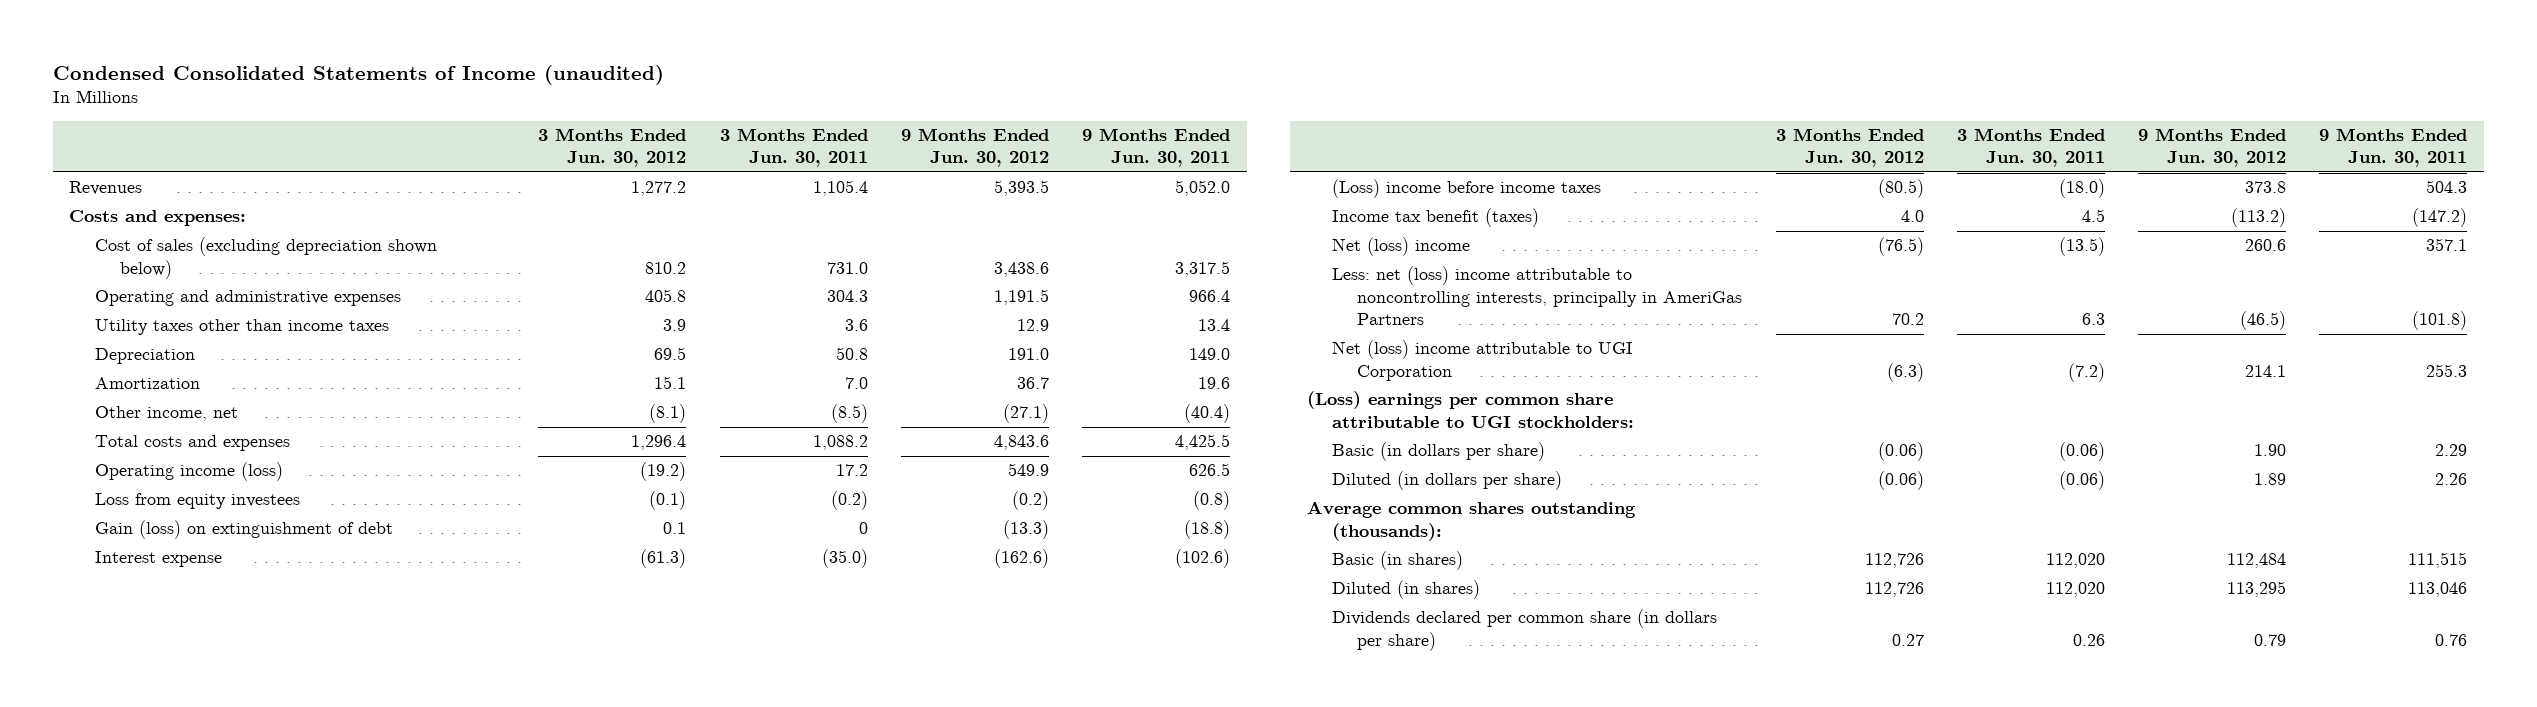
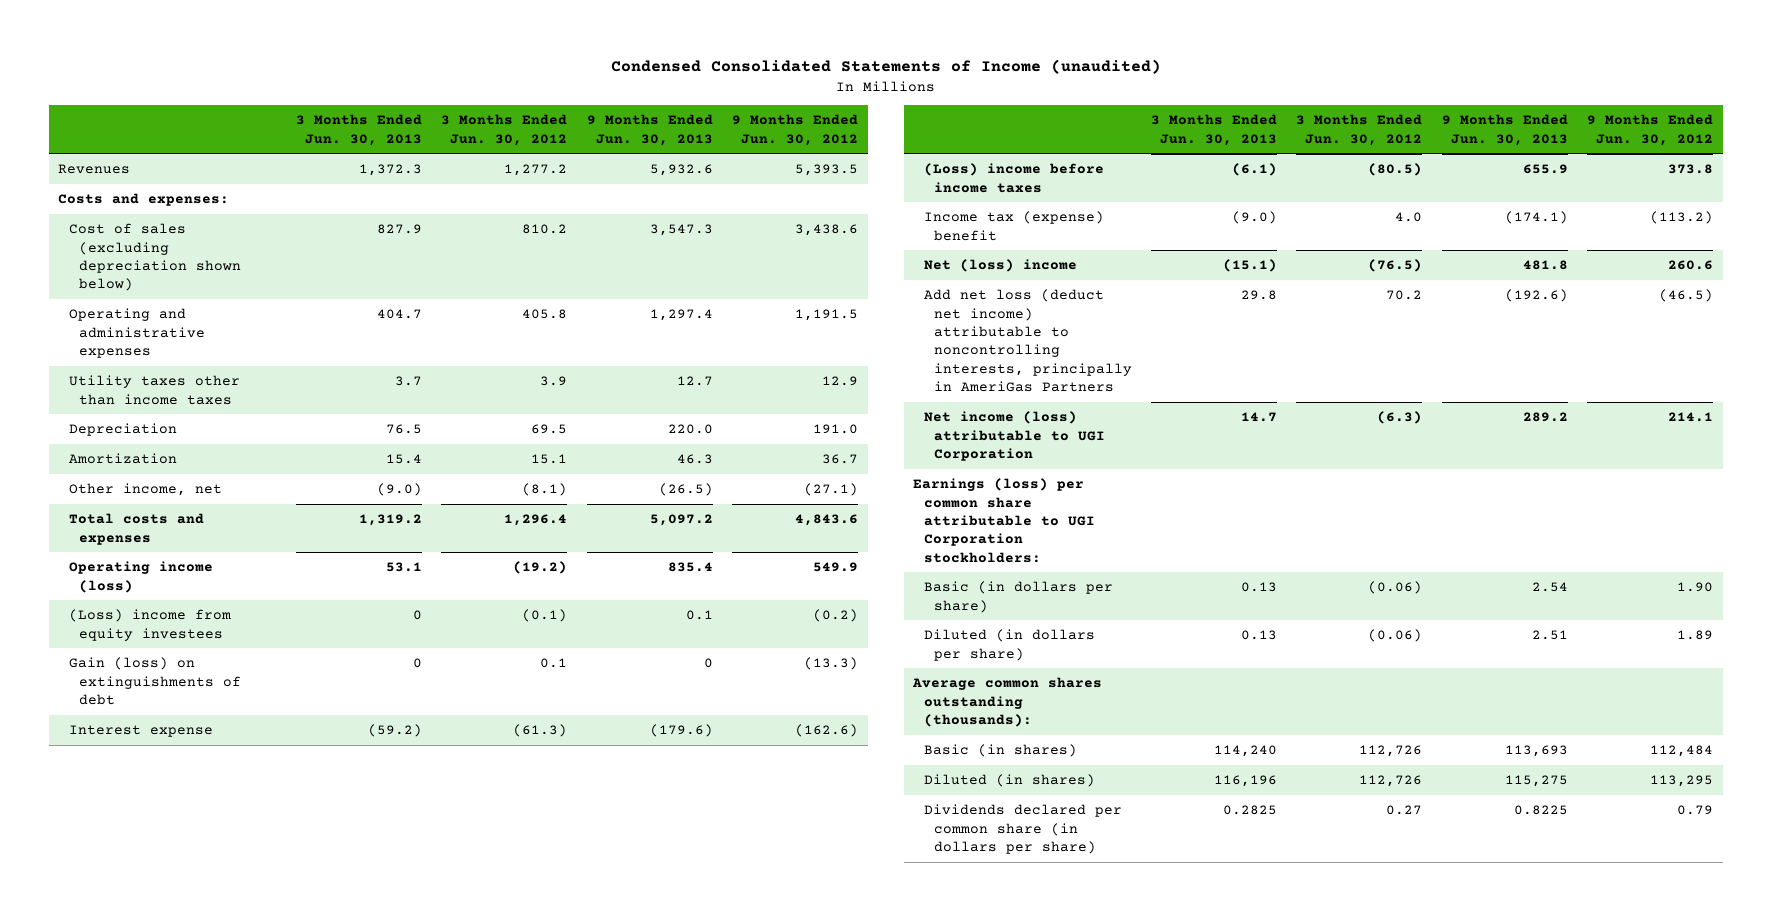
- | 3 Months Ended Jun. 30, 2012 | 3 Months Ended Jun. 30, 2011 | 9 Months Ended Jun. 30, 2012 | 9 Months Ended Jun. 30, 2011
+ | 3 Months Ended Jun. 30, 2013 | 3 Months Ended Jun. 30, 2012 | 9 Months Ended Jun. 30, 2013 | 9 Months Ended Jun. 30, 2012
- Loss from equity investees | (0.1) | (0.2) | (0.2) | (0.8)
- Gain (loss) on extinguishment of debt | 0.1 | 0 | (13.3) | (18.8)
+ (Loss) income from equity investees | 0 | (0.1) | 0.1 | (0.2)
+ Gain (loss) on extinguishments of debt | 0 | 0.1 | 0 | (13.3)
- Income tax benefit (taxes) | 4.0 | 4.5 | (113.2) | (147.2)
+ Income tax (expense) benefit | (9.0) | 4.0 | (174.1) | (113.2)
- Less: net (loss) income attributable to noncontrolling interests, principally in AmeriGas Partners | 70.2 | 6.3 | (46.5) | (101.8)
- Net (loss) income attributable to UGI Corporation | (6.3) | (7.2) | 214.1 | 255.3
- (Loss) earnings per common share attributable to UGI stockholders:
+ Add net loss (deduct net income) attributable to noncontrolling interests, principally in AmeriGas Partners | 29.8 | 70.2 | (192.6) | (46.5)
+ Net income (loss) attributable to UGI Corporation | 14.7 | (6.3) | 289.2 | 214.1
+ Earnings (loss) per common share attributable to UGI Corporation stockholders:

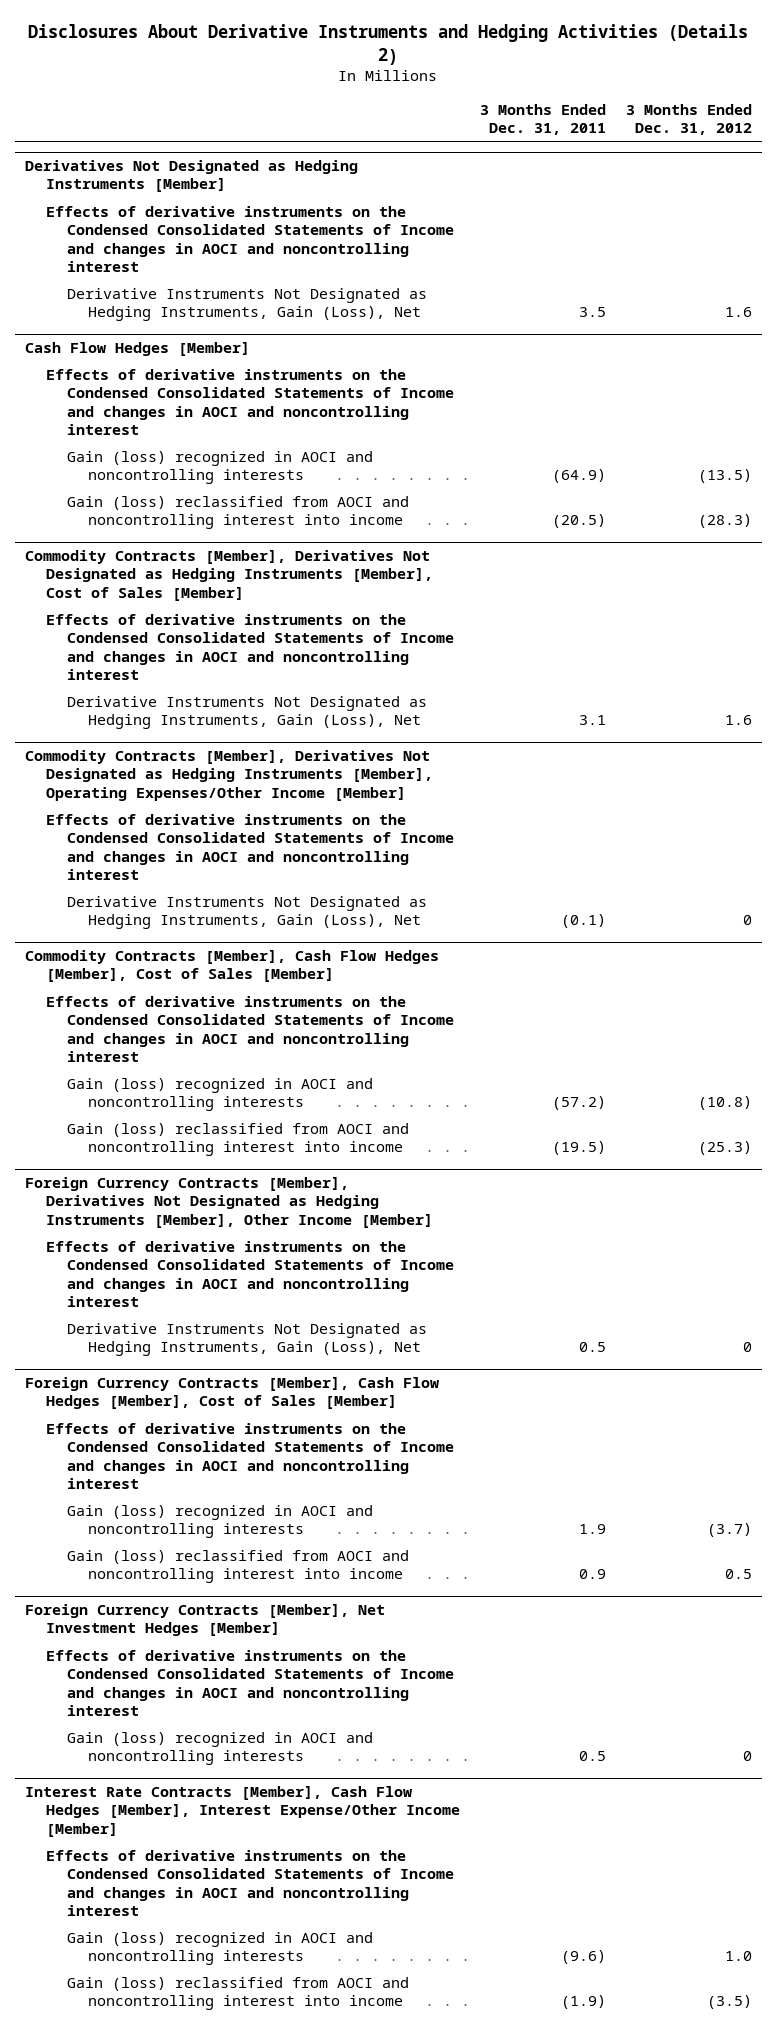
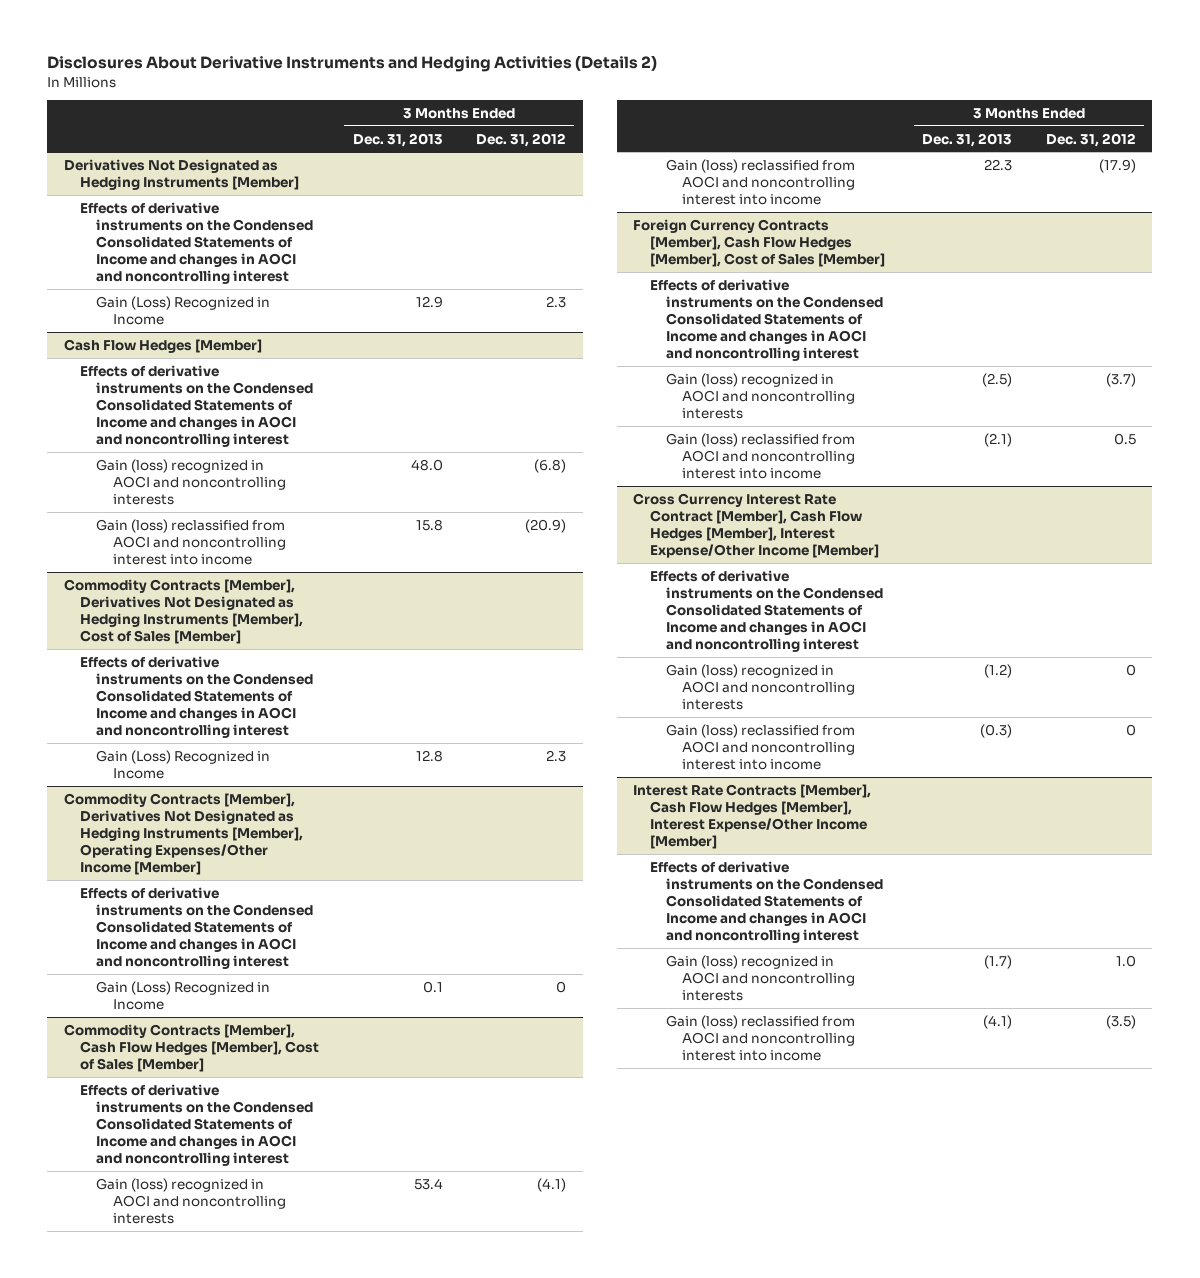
- | 3 Months Ended Dec. 31, 2011 | 3 Months Ended Dec. 31, 2012
+ | 3 Months Ended Dec. 31, 2013 | 3 Months Ended Dec. 31, 2012
@ Derivatives Not Designated as Hedging Instruments [Member]
- Derivative Instruments Not Designated as Hedging Instruments, Gain (Loss), Net | 3.5 | 1.6
+ Gain (Loss) Recognized in Income | 12.9 | 2.3
@ Cash Flow Hedges [Member]
- Gain (loss) recognized in AOCI and noncontrolling interests | (64.9) | (13.5)
- Gain (loss) reclassified from AOCI and noncontrolling interest into income | (20.5) | (28.3)
+ Gain (loss) recognized in AOCI and noncontrolling interests | 48.0 | (6.8)
+ Gain (loss) reclassified from AOCI and noncontrolling interest into income | 15.8 | (20.9)
@ Commodity Contracts [Member], Derivatives Not Designated as Hedging Instruments [Member], Cost of Sales [Member]
- Derivative Instruments Not Designated as Hedging Instruments, Gain (Loss), Net | 3.1 | 1.6
+ Gain (Loss) Recognized in Income | 12.8 | 2.3
@ Commodity Contracts [Member], Derivatives Not Designated as Hedging Instruments [Member], Operating Expenses/Other Income [Member]
- Derivative Instruments Not Designated as Hedging Instruments, Gain (Loss), Net | (0.1) | 0
+ Gain (Loss) Recognized in Income | 0.1 | 0
@ Commodity Contracts [Member], Cash Flow Hedges [Member], Cost of Sales [Member]
- Gain (loss) recognized in AOCI and noncontrolling interests | (57.2) | (10.8)
- Gain (loss) reclassified from AOCI and noncontrolling interest into income | (19.5) | (25.3)
- Foreign Currency Contracts [Member], Derivatives Not Designated as Hedging Instruments [Member], Other Income [Member]
- Effects of derivative instruments on the Condensed Consolidated Statements of Income and changes in AOCI and noncontrolling interest
- Derivative Instruments Not Designated as Hedging Instruments, Gain (Loss), Net | 0.5 | 0
@ Commodity Contracts [Member], Cash Flow Hedges [Member], Cost of Sales [Member]
+ Gain (loss) recognized in AOCI and noncontrolling interests | 53.4 | (4.1)
+ Gain (loss) reclassified from AOCI and noncontrolling interest into income | 22.3 | (17.9)
- Foreign Currency Contracts [Member], Net Investment Hedges [Member]
+ Cross Currency Interest Rate Contract [Member], Cash Flow Hedges [Member], Interest Expense/Other Income [Member]
+ Gain (loss) reclassified from AOCI and noncontrolling interest into income | (0.3) | 0

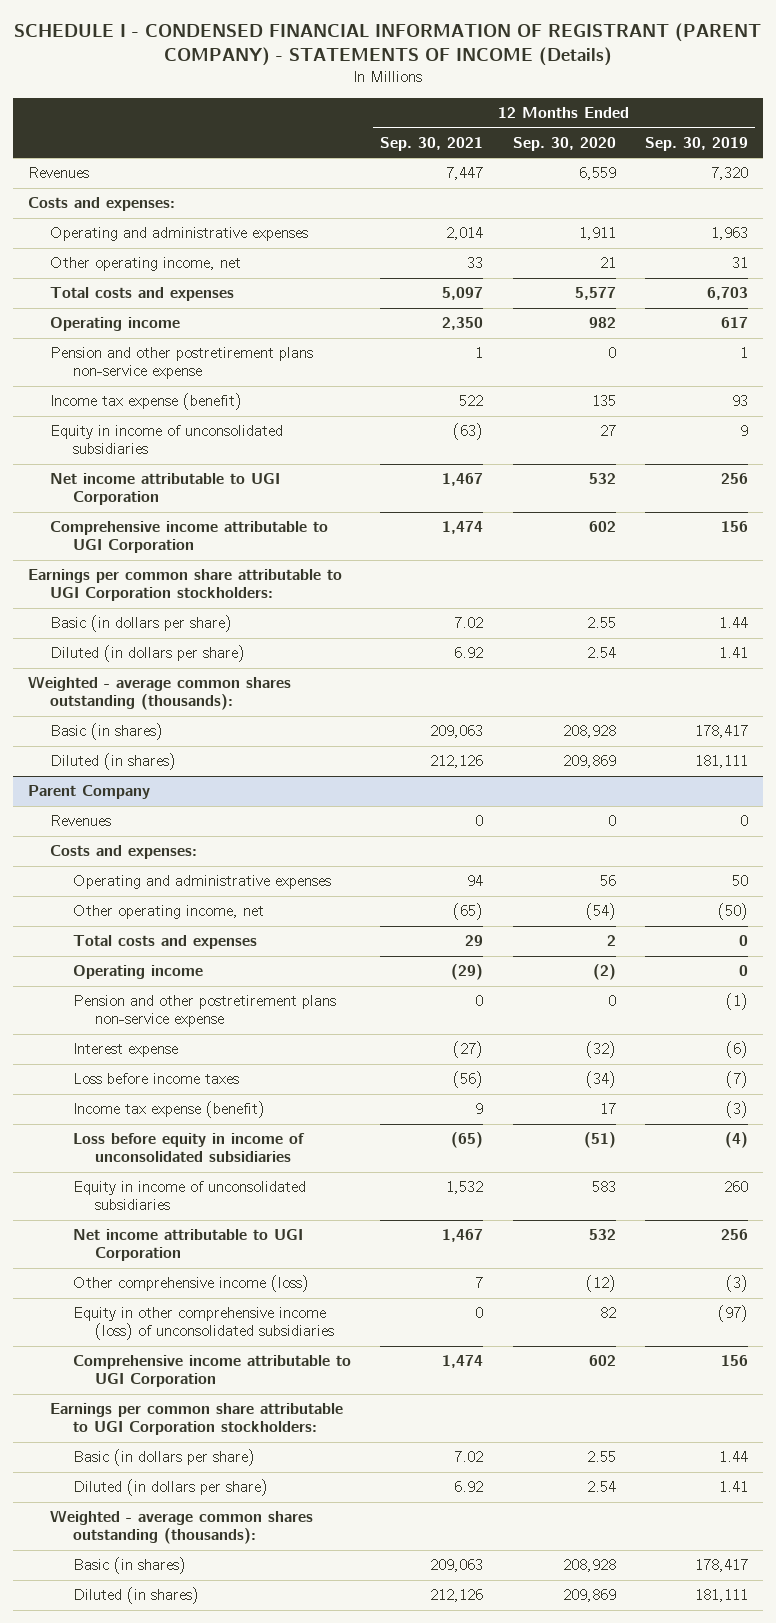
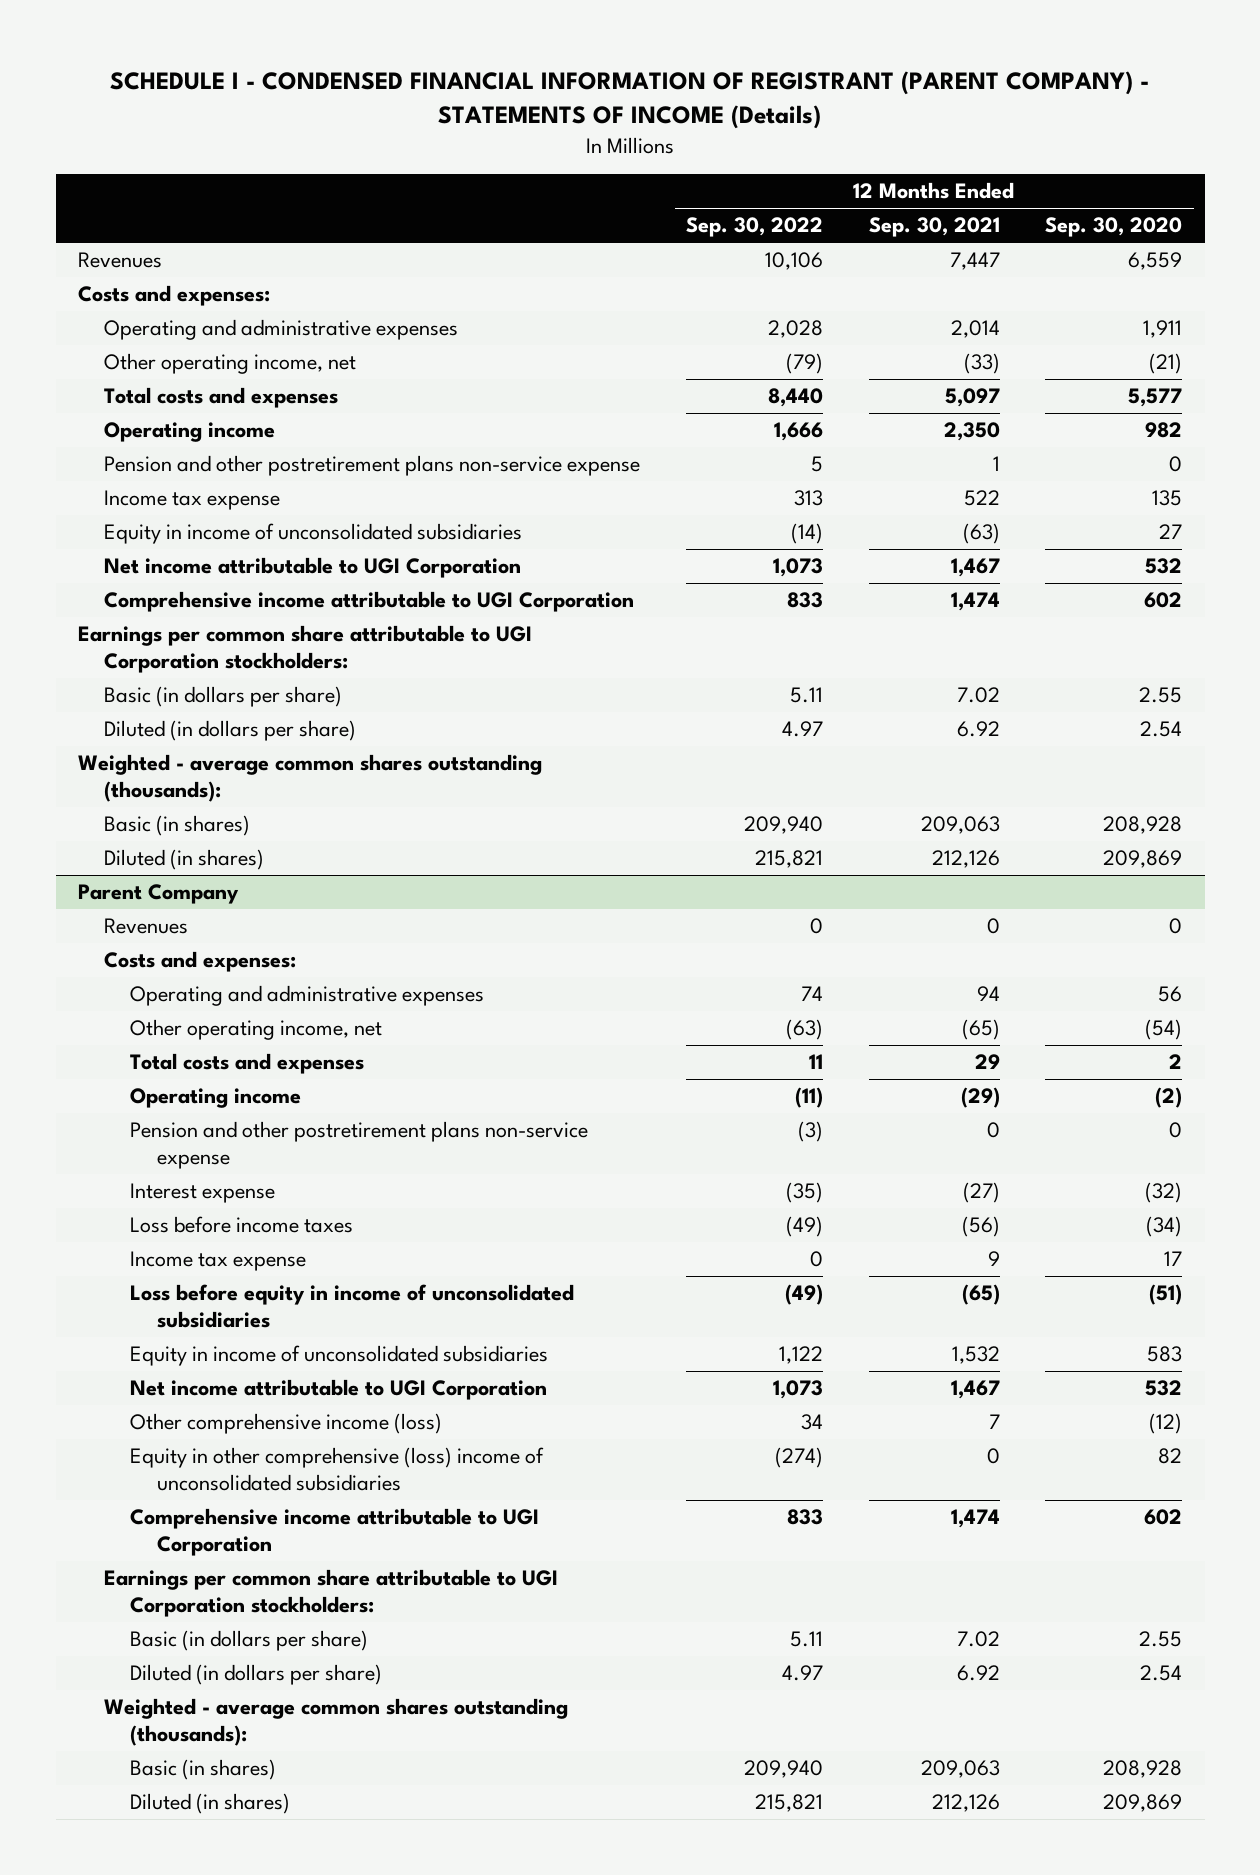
- | 12 Months Ended Sep. 30, 2021 | 12 Months Ended Sep. 30, 2020 | 12 Months Ended Sep. 30, 2019
+ | 12 Months Ended Sep. 30, 2022 | 12 Months Ended Sep. 30, 2021 | 12 Months Ended Sep. 30, 2020
- Other operating income, net | 33 | 21 | 31
+ Other operating income, net | (79) | (33) | (21)
- Income tax expense (benefit) | 522 | 135 | 93
+ Income tax expense | 313 | 522 | 135
@ Parent Company
- Income tax expense (benefit) | 9 | 17 | (3)
+ Income tax expense | 0 | 9 | 17
- Equity in other comprehensive income (loss) of unconsolidated subsidiaries | 0 | 82 | (97)
+ Equity in other comprehensive (loss) income of unconsolidated subsidiaries | (274) | 0 | 82

